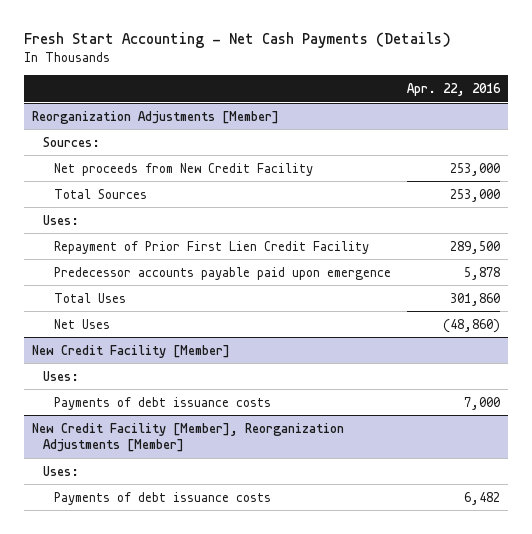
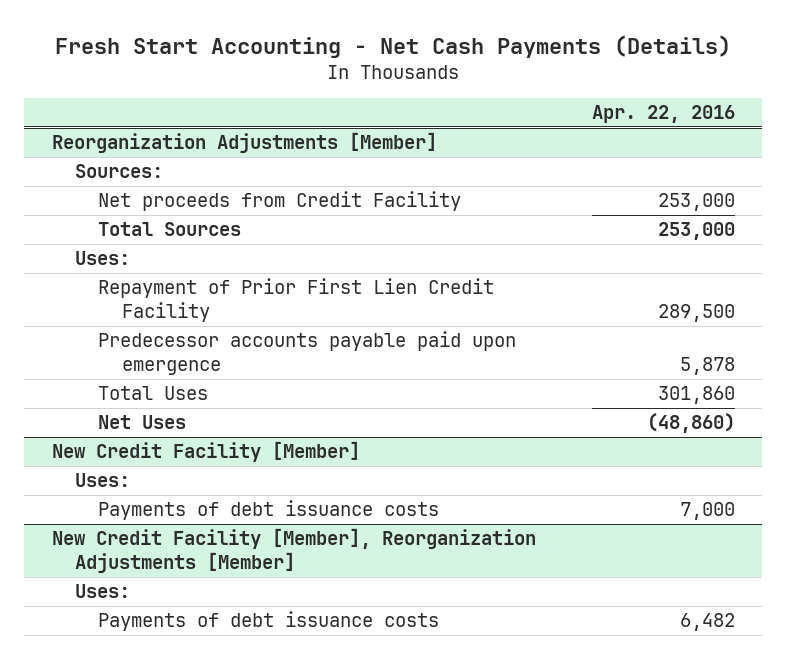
@ Reorganization Adjustments [Member]
- Net proceeds from New Credit Facility | 253,000
+ Net proceeds from Credit Facility | 253,000

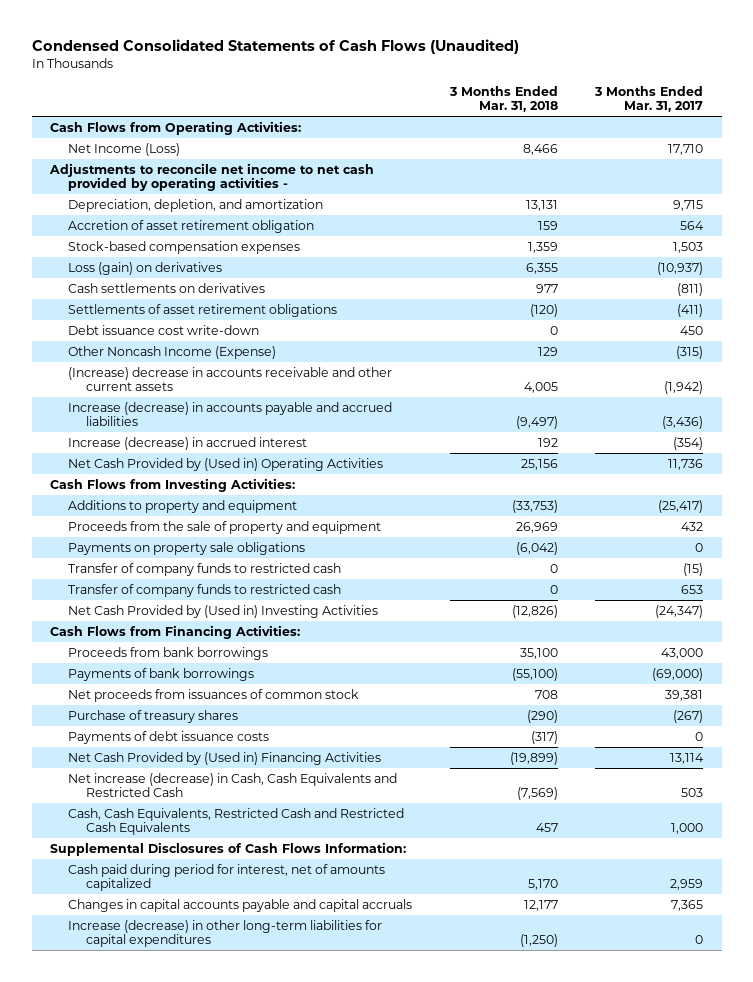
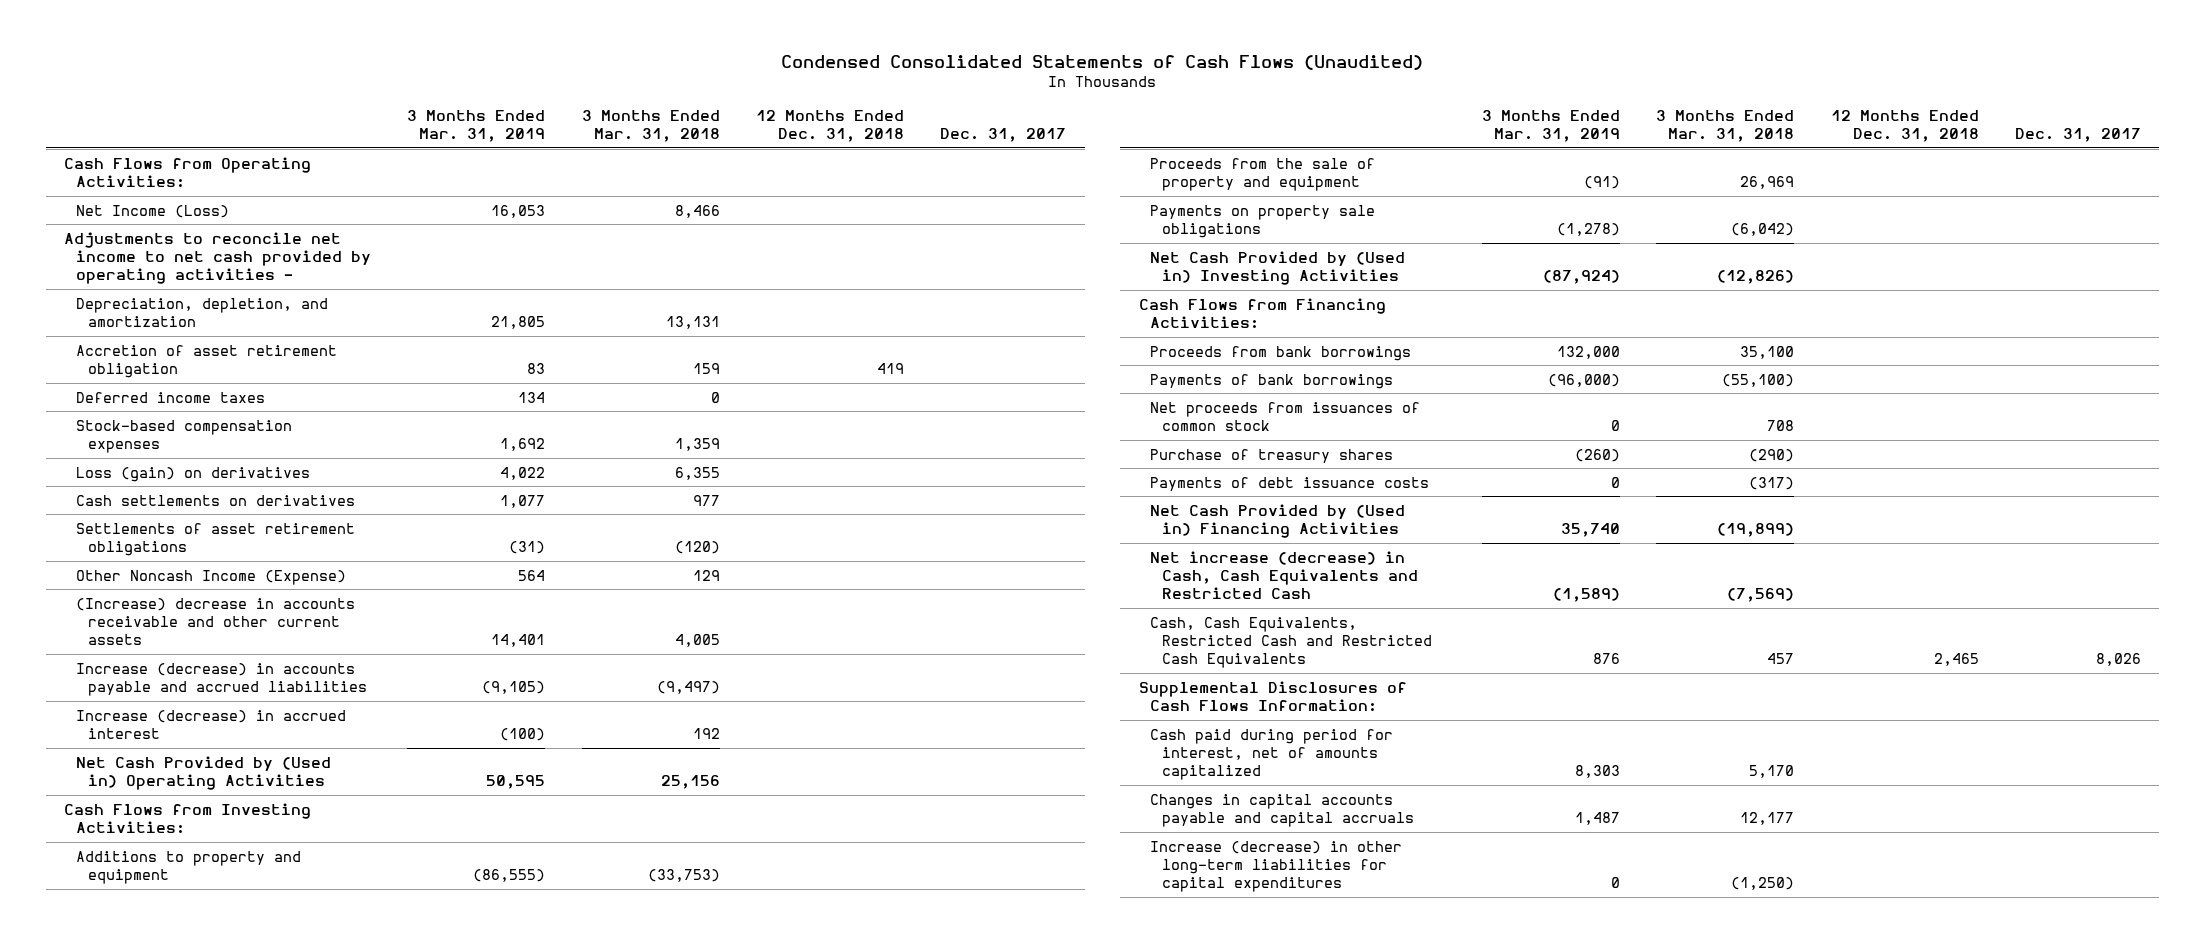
- | 3 Months Ended Mar. 31, 2018 | 3 Months Ended Mar. 31, 2017
+ | 3 Months Ended Mar. 31, 2019 | 3 Months Ended Mar. 31, 2018 | 12 Months Ended Dec. 31, 2018 | Dec. 31, 2017
+ Deferred income taxes | 134 | 0 | |
- Debt issuance cost write-down | 0 | 450
- Transfer of company funds to restricted cash | 0 | (15)
- Transfer of company funds to restricted cash | 0 | 653

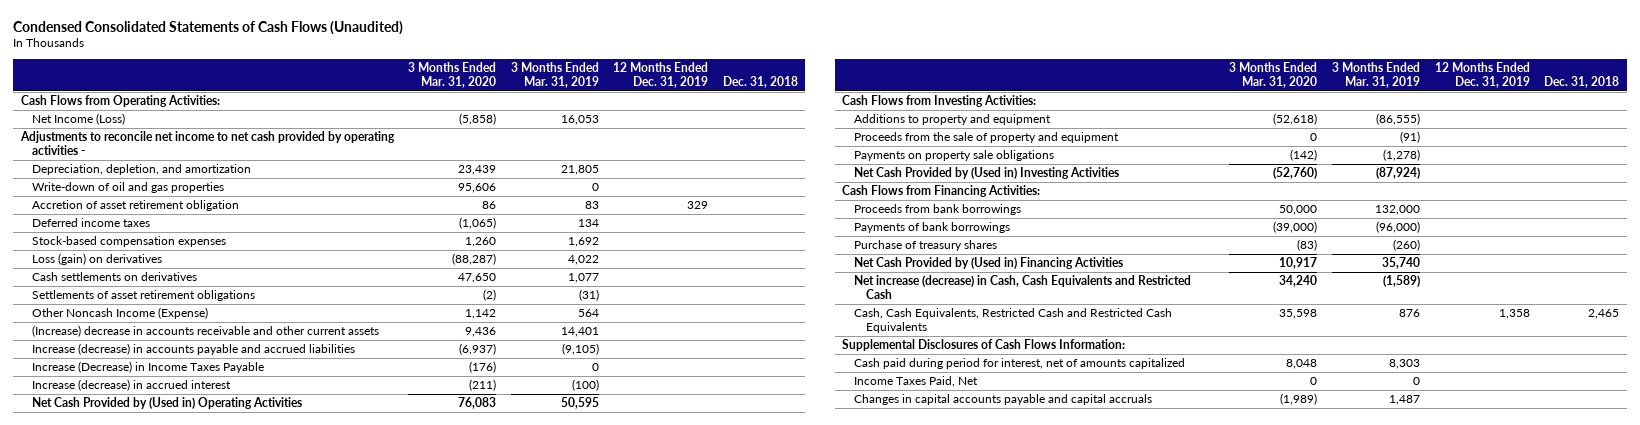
- | 3 Months Ended Mar. 31, 2019 | 3 Months Ended Mar. 31, 2018 | 12 Months Ended Dec. 31, 2018 | Dec. 31, 2017
+ | 3 Months Ended Mar. 31, 2020 | 3 Months Ended Mar. 31, 2019 | 12 Months Ended Dec. 31, 2019 | Dec. 31, 2018
+ Write-down of oil and gas properties | 95,606 | 0 | |
+ Increase (Decrease) in Income Taxes Payable | (176) | 0 | |
- Net proceeds from issuances of common stock | 0 | 708 | |
- Payments of debt issuance costs | 0 | (317) | |
+ Income Taxes Paid, Net | 0 | 0 | |
- Increase (decrease) in other long-term liabilities for capital expenditures | 0 | (1,250) | |

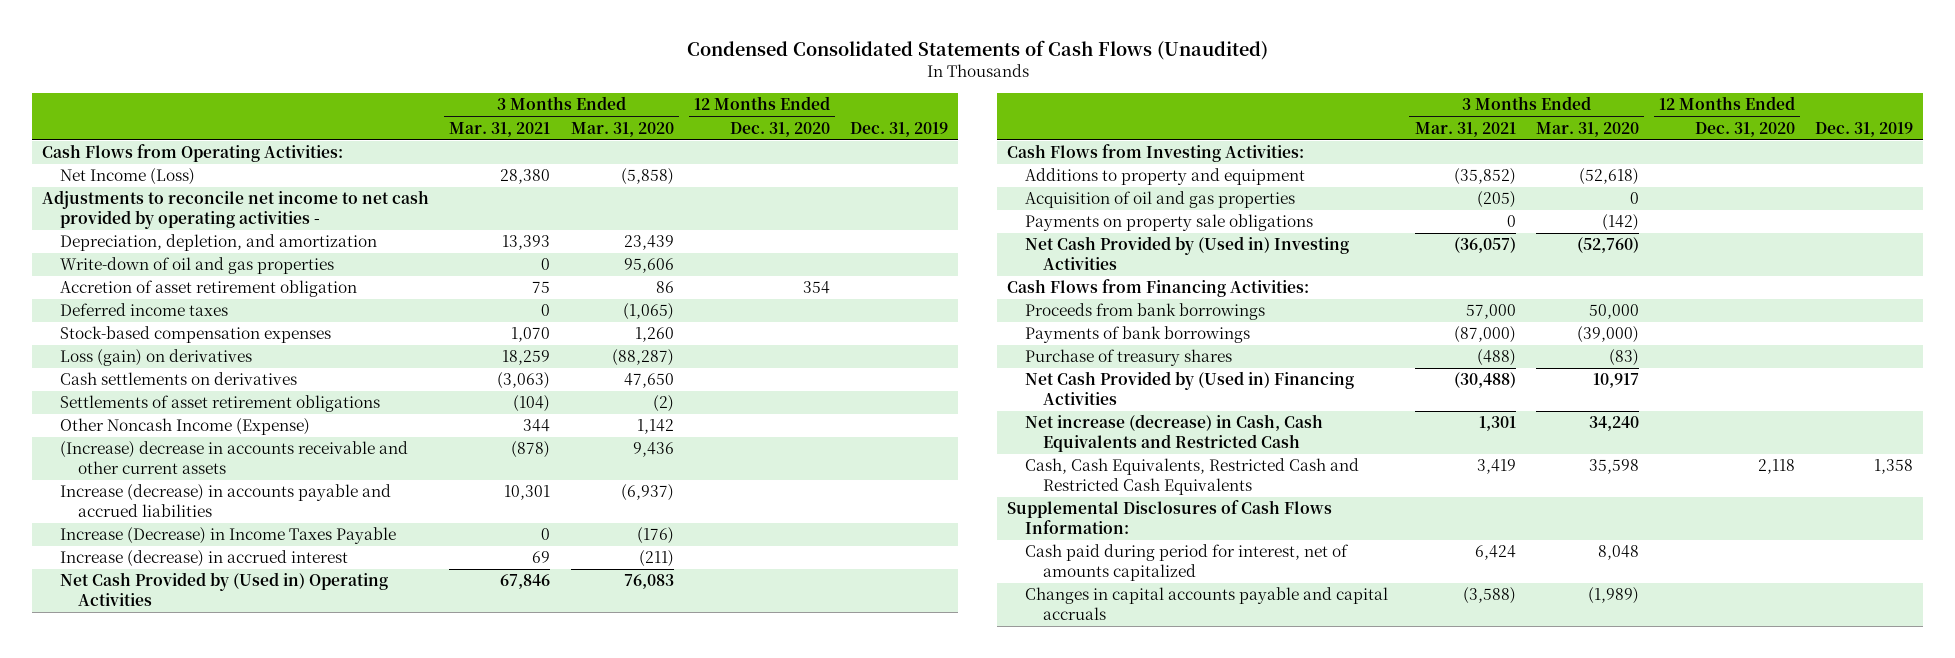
- | 3 Months Ended Mar. 31, 2020 | 3 Months Ended Mar. 31, 2019 | 12 Months Ended Dec. 31, 2019 | Dec. 31, 2018
+ | 3 Months Ended Mar. 31, 2021 | 3 Months Ended Mar. 31, 2020 | 12 Months Ended Dec. 31, 2020 | Dec. 31, 2019
- Proceeds from the sale of property and equipment | 0 | (91) | |
+ Acquisition of oil and gas properties | (205) | 0 | |
- Income Taxes Paid, Net | 0 | 0 | |

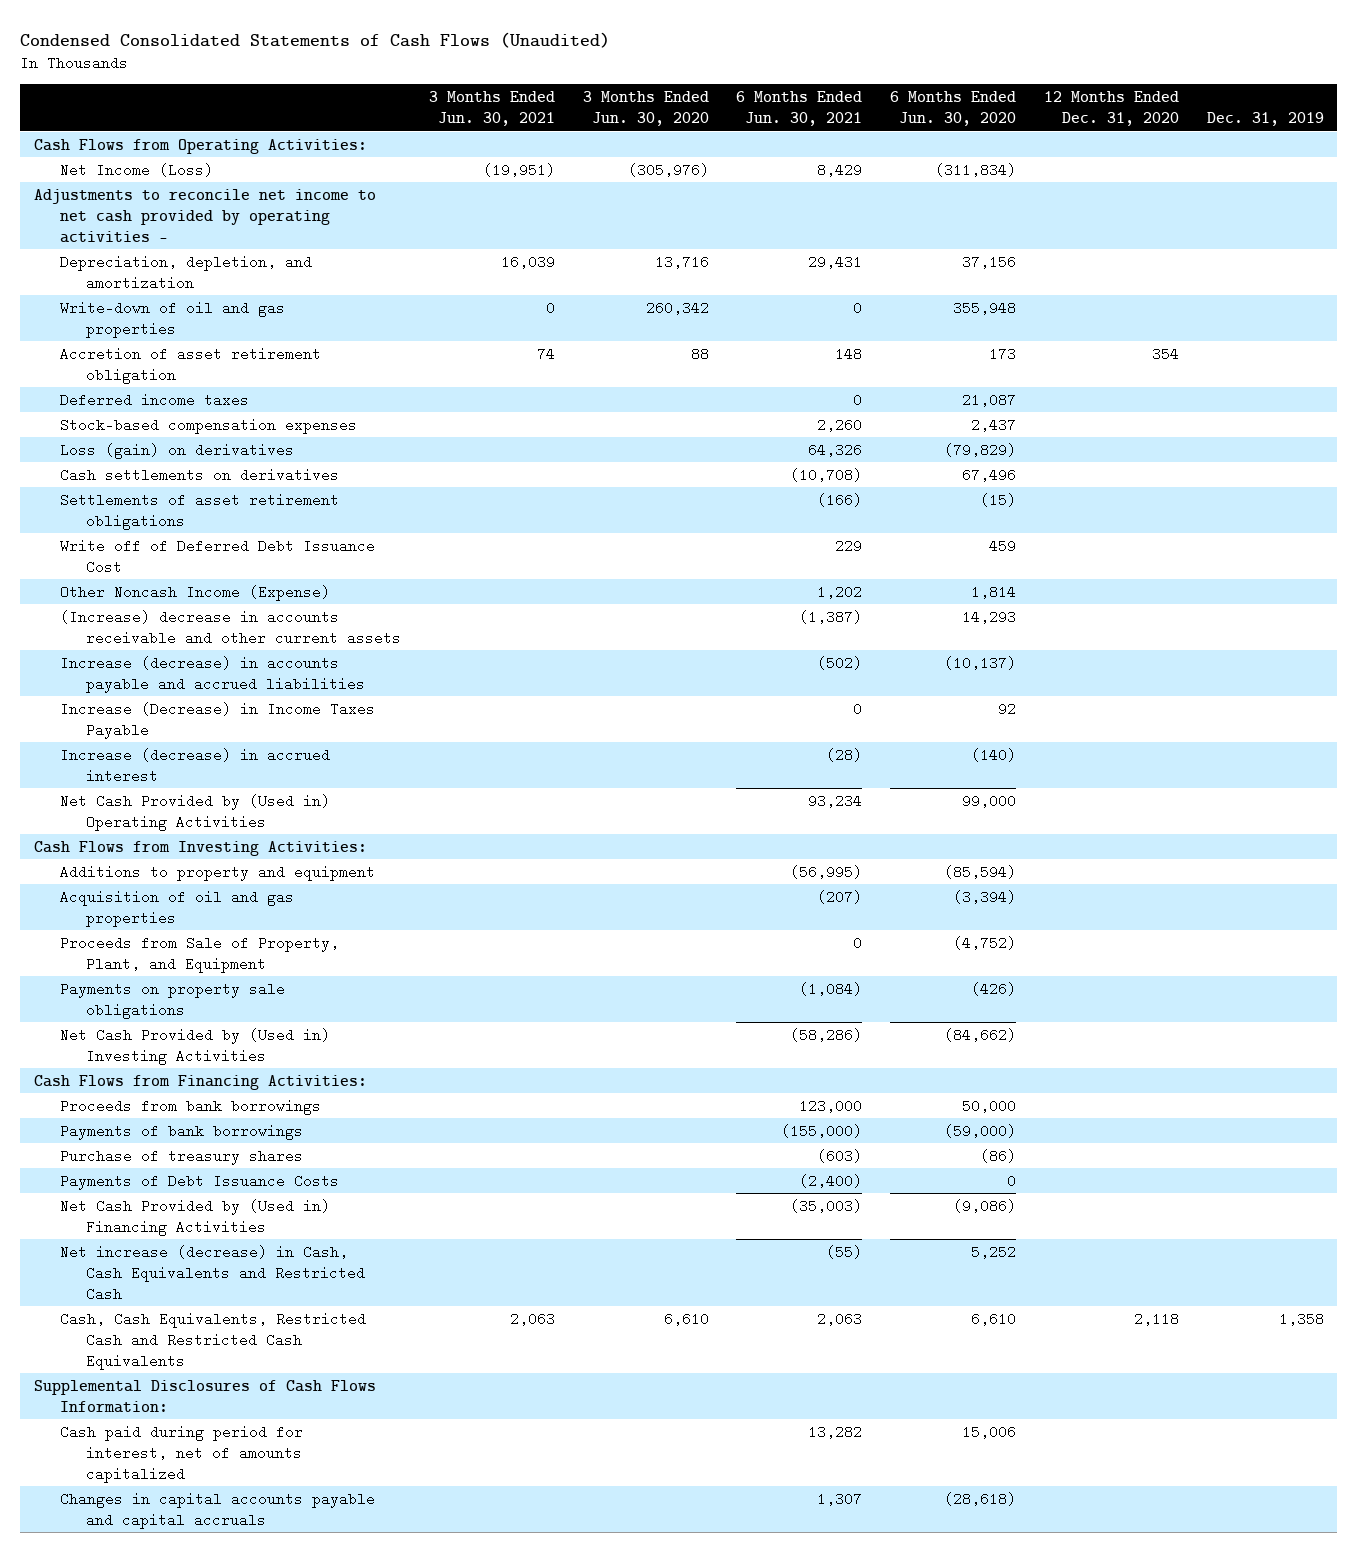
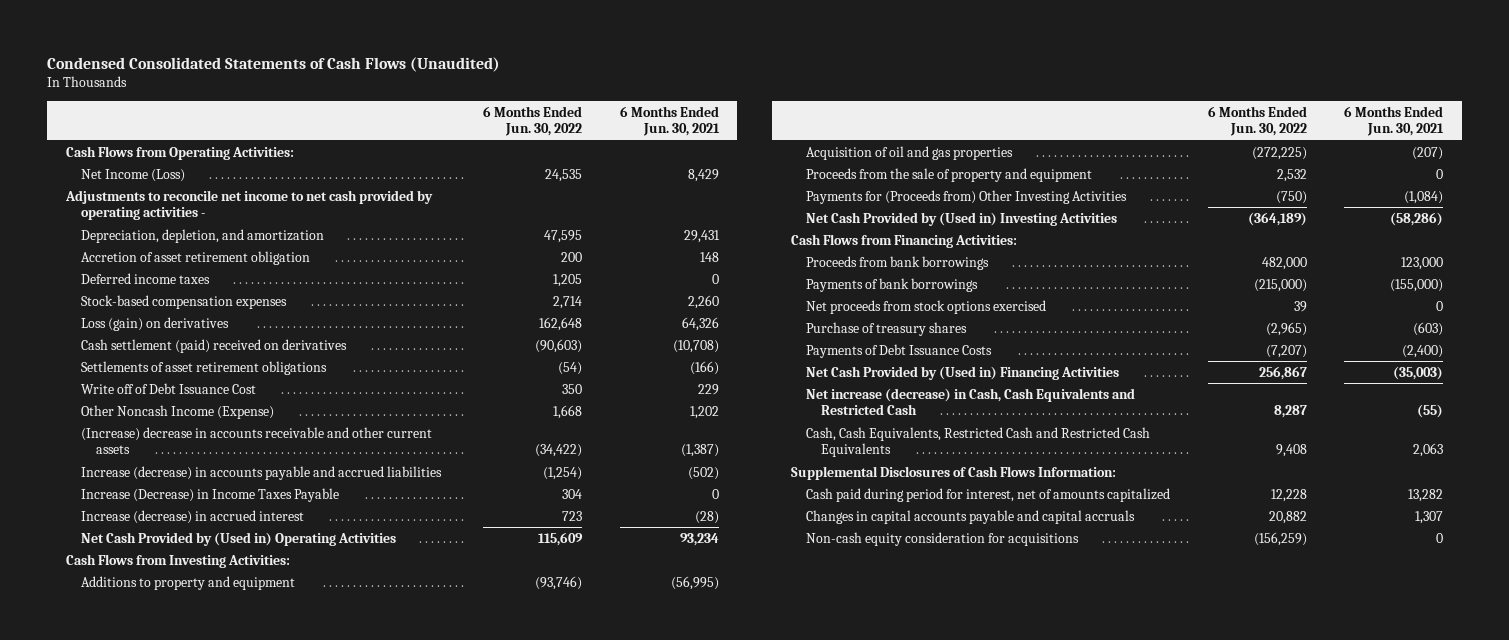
- | 3 Months Ended Jun. 30, 2021 | 3 Months Ended Jun. 30, 2020 | 6 Months Ended Jun. 30, 2021 | 6 Months Ended Jun. 30, 2020 | 12 Months Ended Dec. 31, 2020 | Dec. 31, 2019
+ | 6 Months Ended Jun. 30, 2022 | 6 Months Ended Jun. 30, 2021
- Write-down of oil and gas properties | 0 | 260,342 | 0 | 355,948 | |
- Cash settlements on derivatives | | | (10,708) | 67,496 | |
+ Cash settlement (paid) received on derivatives | (90,603) | (10,708)
- Write off of Deferred Debt Issuance Cost | | | 229 | 459 | |
+ Write off of Debt Issuance Cost | 350 | 229
- Proceeds from Sale of Property, Plant, and Equipment | | | 0 | (4,752) | |
- Payments on property sale obligations | | | (1,084) | (426) | |
+ Proceeds from the sale of property and equipment | 2,532 | 0
+ Payments for (Proceeds from) Other Investing Activities | (750) | (1,084)
+ Net proceeds from stock options exercised | 39 | 0
+ Non-cash equity consideration for acquisitions | (156,259) | 0

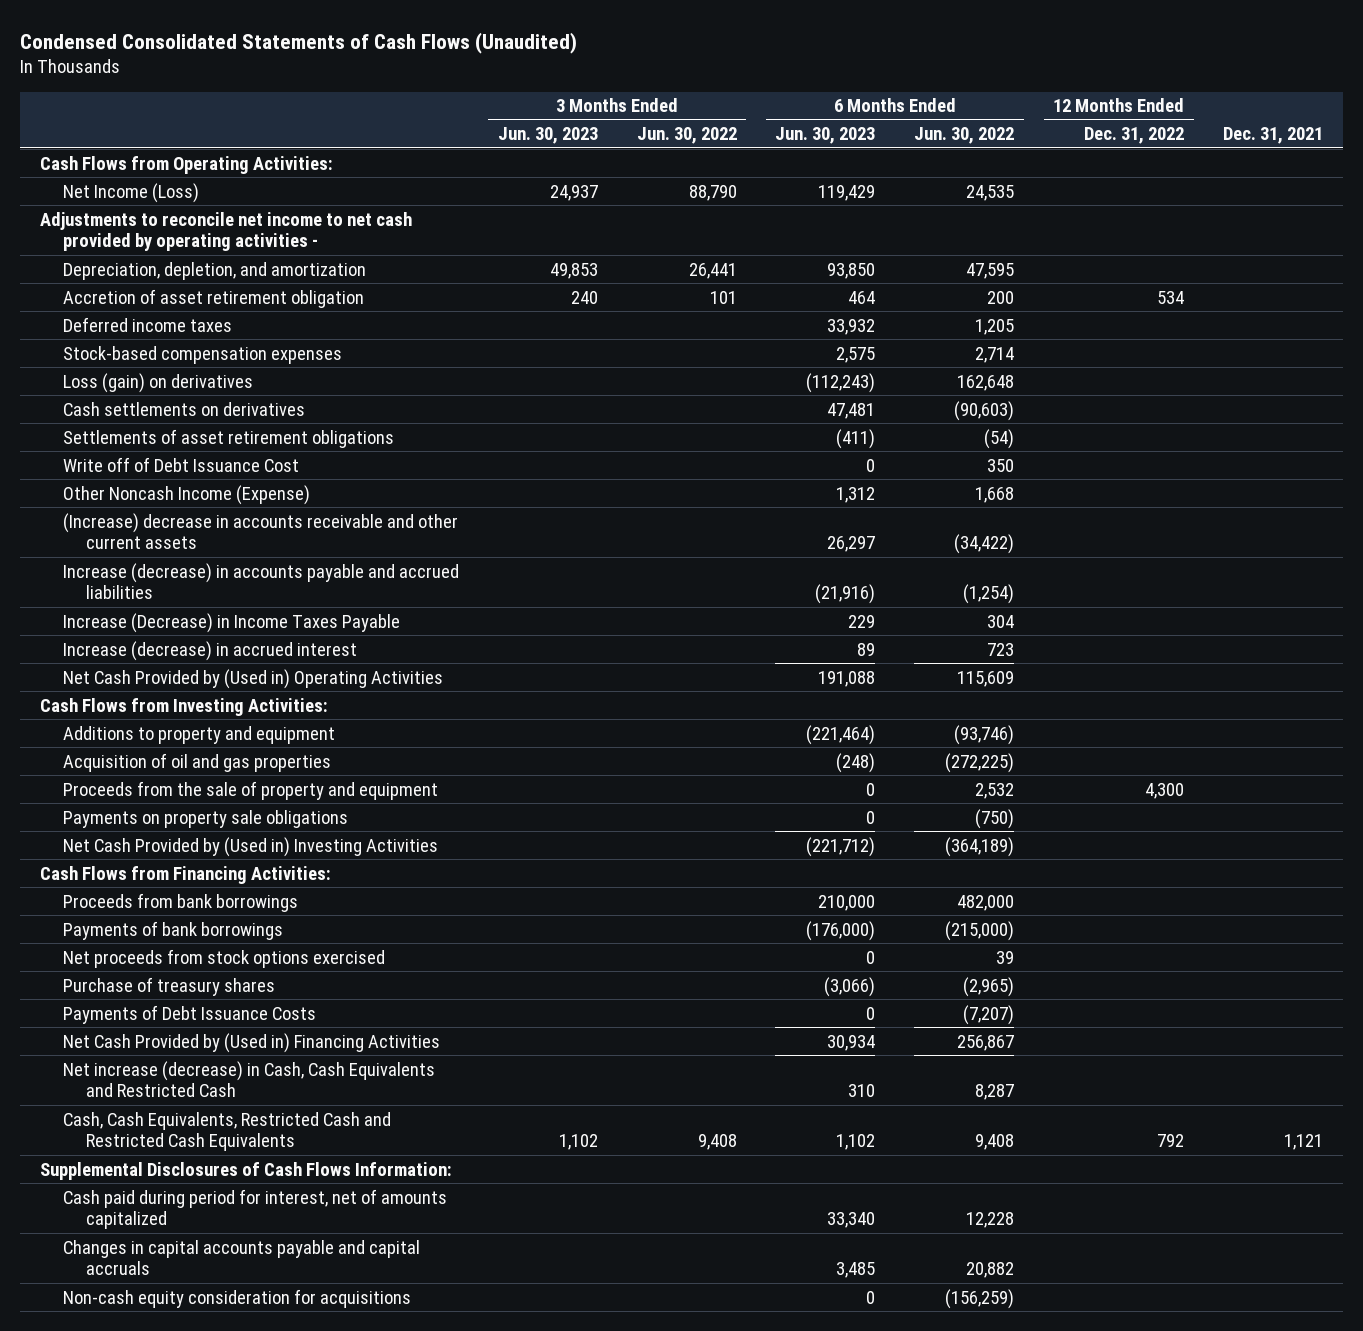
- | 6 Months Ended Jun. 30, 2022 | 6 Months Ended Jun. 30, 2021
+ | 3 Months Ended Jun. 30, 2023 | 3 Months Ended Jun. 30, 2022 | 6 Months Ended Jun. 30, 2023 | 6 Months Ended Jun. 30, 2022 | 12 Months Ended Dec. 31, 2022 | Dec. 31, 2021
- Cash settlement (paid) received on derivatives | (90,603) | (10,708)
+ Cash settlements on derivatives | | | 47,481 | (90,603) | |
- Payments for (Proceeds from) Other Investing Activities | (750) | (1,084)
+ Payments on property sale obligations | | | 0 | (750) | |

